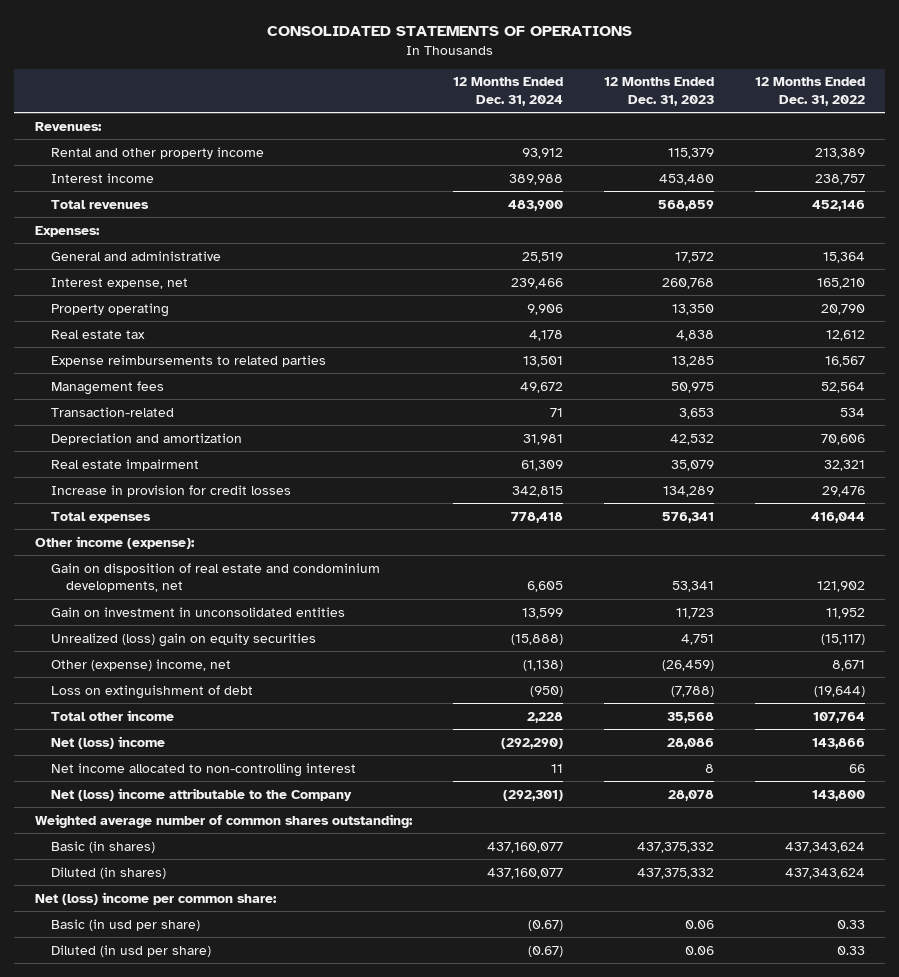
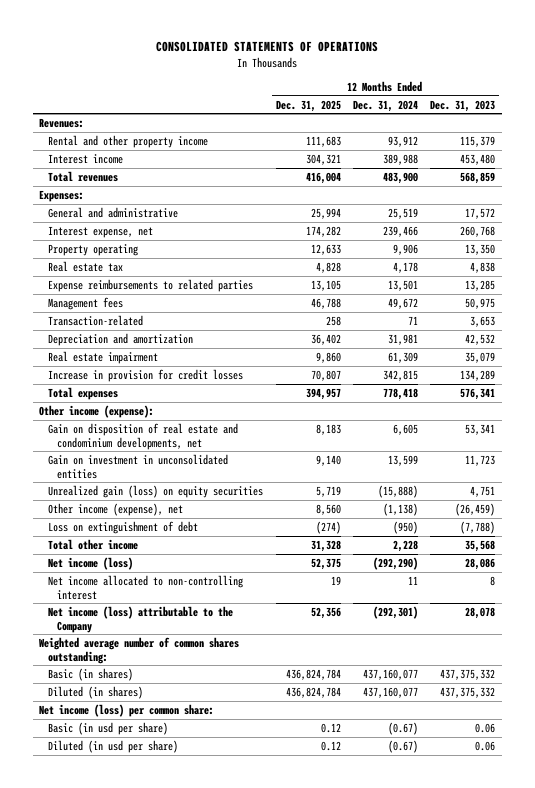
- | 12 Months Ended Dec. 31, 2024 | 12 Months Ended Dec. 31, 2023 | 12 Months Ended Dec. 31, 2022
+ | 12 Months Ended Dec. 31, 2025 | 12 Months Ended Dec. 31, 2024 | 12 Months Ended Dec. 31, 2023
- Unrealized (loss) gain on equity securities | (15,888) | 4,751 | (15,117)
- Other (expense) income, net | (1,138) | (26,459) | 8,671
+ Unrealized gain (loss) on equity securities | 5,719 | (15,888) | 4,751
+ Other income (expense), net | 8,560 | (1,138) | (26,459)
- Net (loss) income | (292,290) | 28,086 | 143,866
+ Net income (loss) | 52,375 | (292,290) | 28,086
- Net (loss) income attributable to the Company | (292,301) | 28,078 | 143,800
+ Net income (loss) attributable to the Company | 52,356 | (292,301) | 28,078
- Net (loss) income per common share:
+ Net income (loss) per common share:

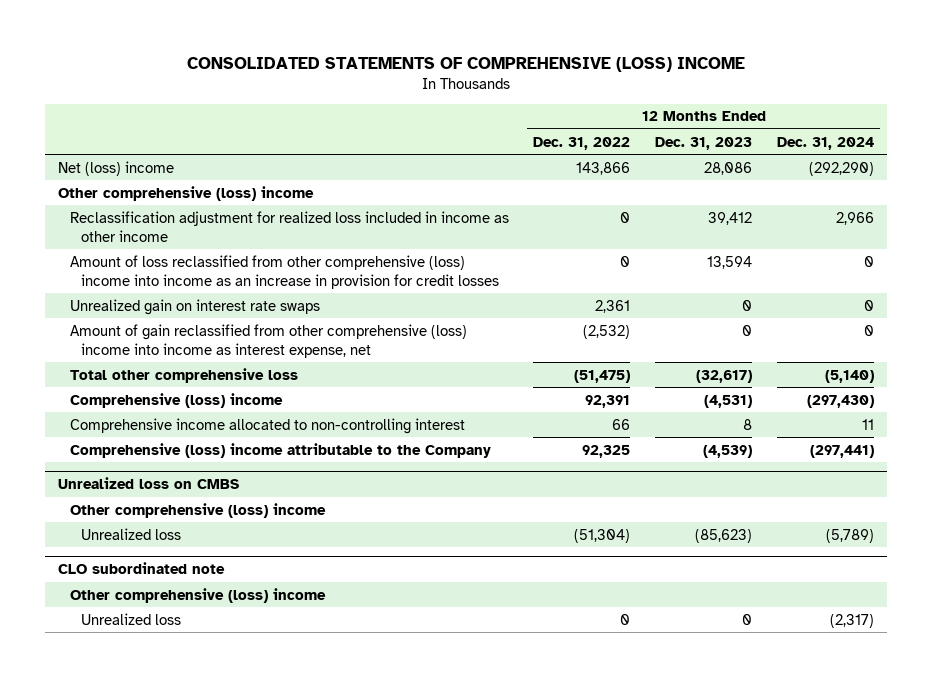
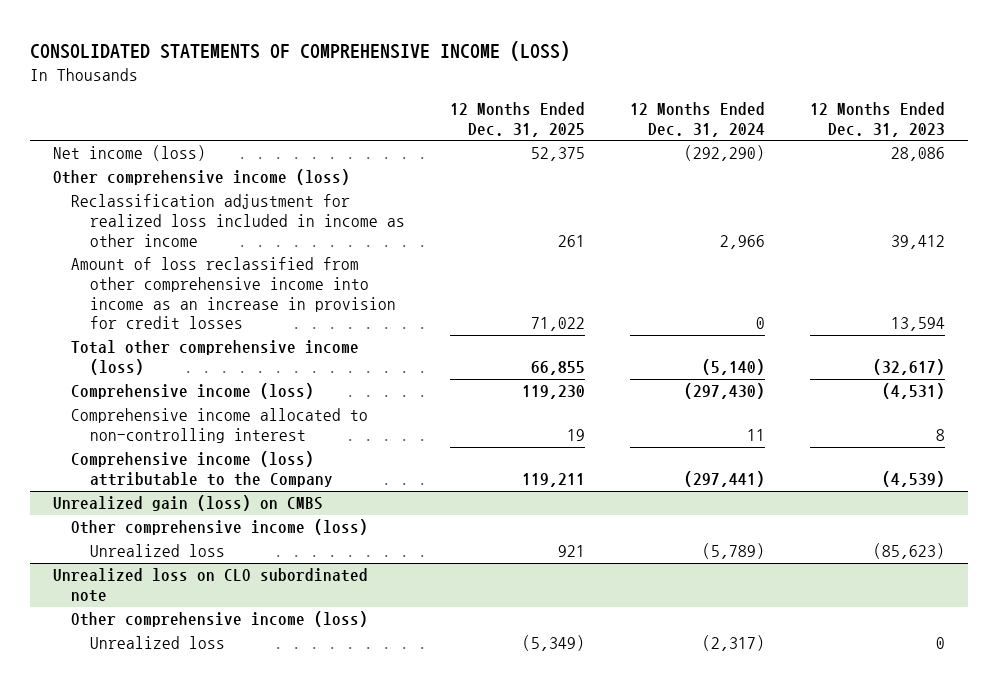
- CONSOLIDATED STATEMENTS OF COMPREHENSIVE (LOSS) INCOME
+ CONSOLIDATED STATEMENTS OF COMPREHENSIVE INCOME (LOSS)
- | 12 Months Ended Dec. 31, 2022 | 12 Months Ended Dec. 31, 2023 | 12 Months Ended Dec. 31, 2024
+ | 12 Months Ended Dec. 31, 2025 | 12 Months Ended Dec. 31, 2024 | 12 Months Ended Dec. 31, 2023
- Net (loss) income | 143,866 | 28,086 | (292,290)
- Other comprehensive (loss) income
+ Net income (loss) | 52,375 | (292,290) | 28,086
+ Other comprehensive income (loss)
- Amount of loss reclassified from other comprehensive (loss) income into income as an increase in provision for credit losses | 0 | 13,594 | 0
- Unrealized gain on interest rate swaps | 2,361 | 0 | 0
- Amount of gain reclassified from other comprehensive (loss) income into income as interest expense, net | (2,532) | 0 | 0
- Total other comprehensive loss | (51,475) | (32,617) | (5,140)
- Comprehensive (loss) income | 92,391 | (4,531) | (297,430)
+ Amount of loss reclassified from other comprehensive income into income as an increase in provision for credit losses | 71,022 | 0 | 13,594
+ Total other comprehensive income (loss) | 66,855 | (5,140) | (32,617)
+ Comprehensive income (loss) | 119,230 | (297,430) | (4,531)
- Comprehensive (loss) income attributable to the Company | 92,325 | (4,539) | (297,441)
- Unrealized loss on CMBS
- Other comprehensive (loss) income
+ Comprehensive income (loss) attributable to the Company | 119,211 | (297,441) | (4,539)
+ Unrealized gain (loss) on CMBS
+ Other comprehensive income (loss)
- CLO subordinated note
- Other comprehensive (loss) income
+ Unrealized loss on CLO subordinated note
+ Other comprehensive income (loss)

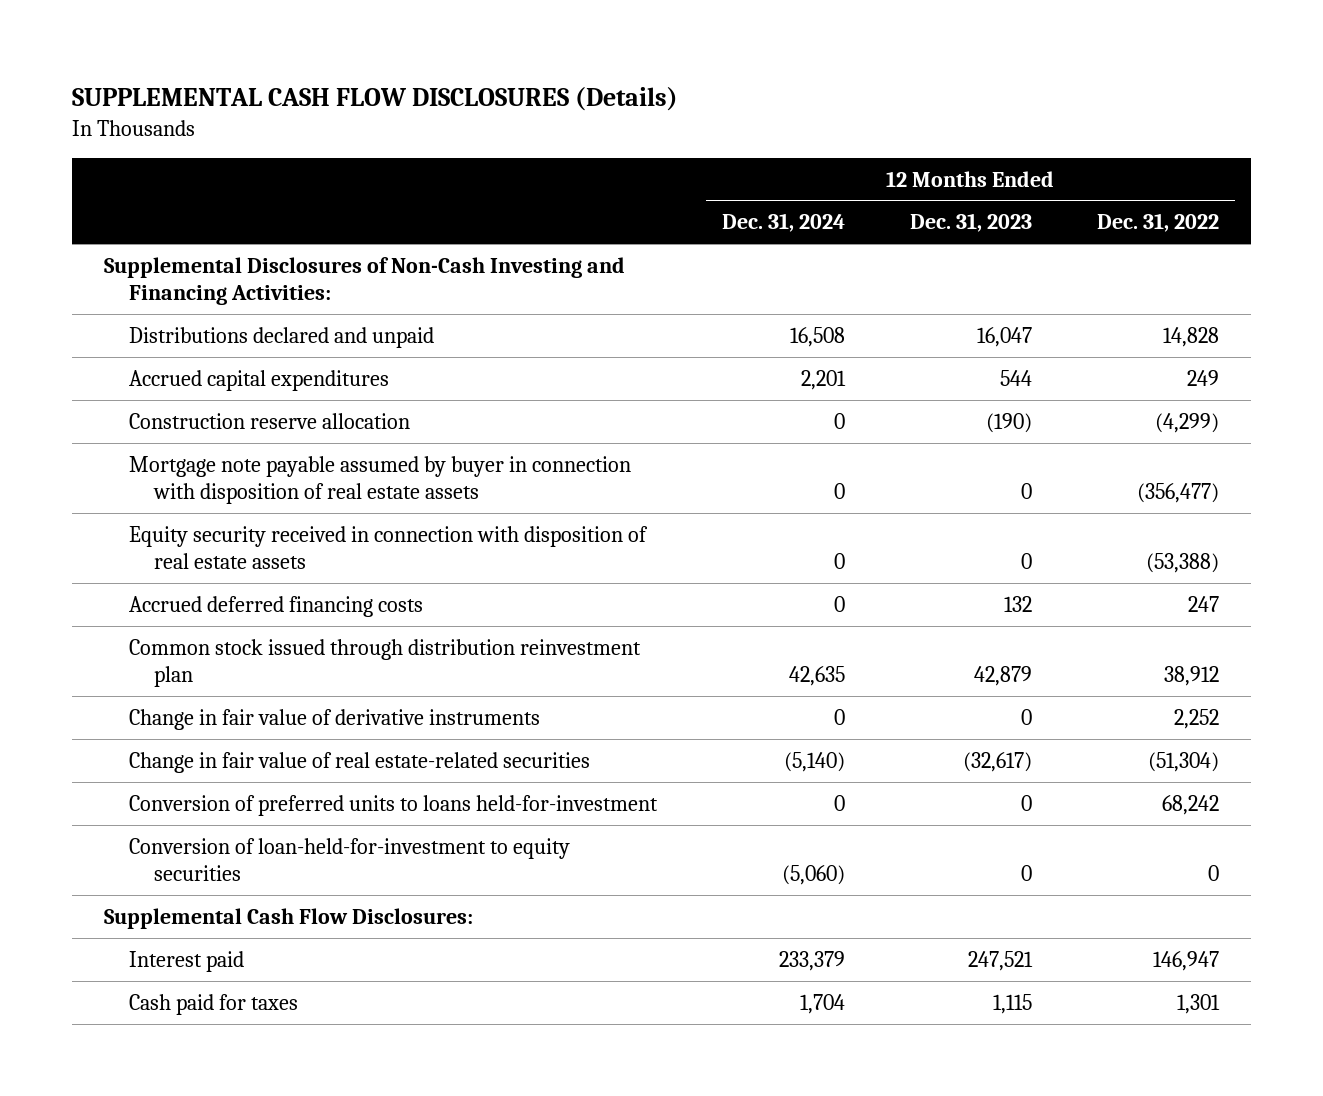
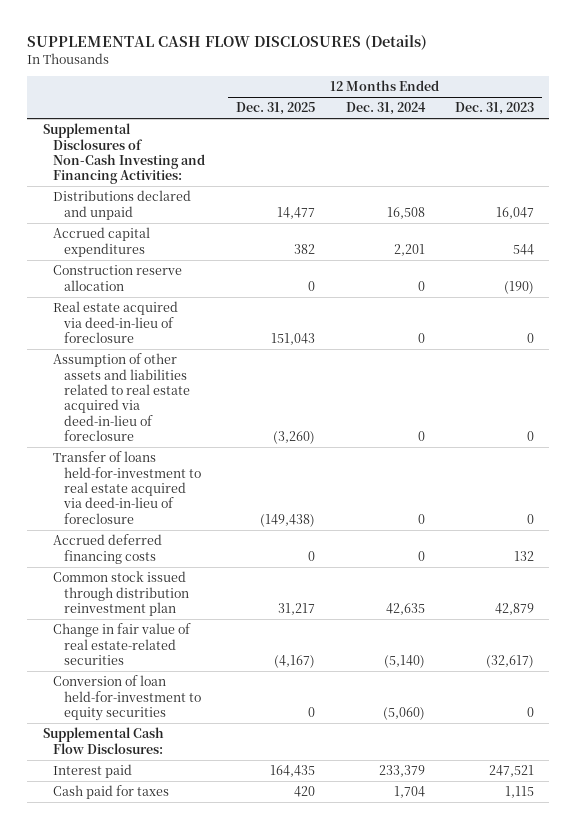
- | 12 Months Ended Dec. 31, 2024 | 12 Months Ended Dec. 31, 2023 | 12 Months Ended Dec. 31, 2022
+ | 12 Months Ended Dec. 31, 2025 | 12 Months Ended Dec. 31, 2024 | 12 Months Ended Dec. 31, 2023
- Mortgage note payable assumed by buyer in connection with disposition of real estate assets | 0 | 0 | (356,477)
- Equity security received in connection with disposition of real estate assets | 0 | 0 | (53,388)
+ Real estate acquired via deed-in-lieu of foreclosure | 151,043 | 0 | 0
+ Assumption of other assets and liabilities related to real estate acquired via deed-in-lieu of foreclosure | (3,260) | 0 | 0
+ Transfer of loans held-for-investment to real estate acquired via deed-in-lieu of foreclosure | (149,438) | 0 | 0
- Change in fair value of derivative instruments | 0 | 0 | 2,252
- Conversion of preferred units to loans held-for-investment | 0 | 0 | 68,242
- Conversion of loan-held-for-investment to equity securities | (5,060) | 0 | 0
+ Conversion of loan held-for-investment to equity securities | 0 | (5,060) | 0

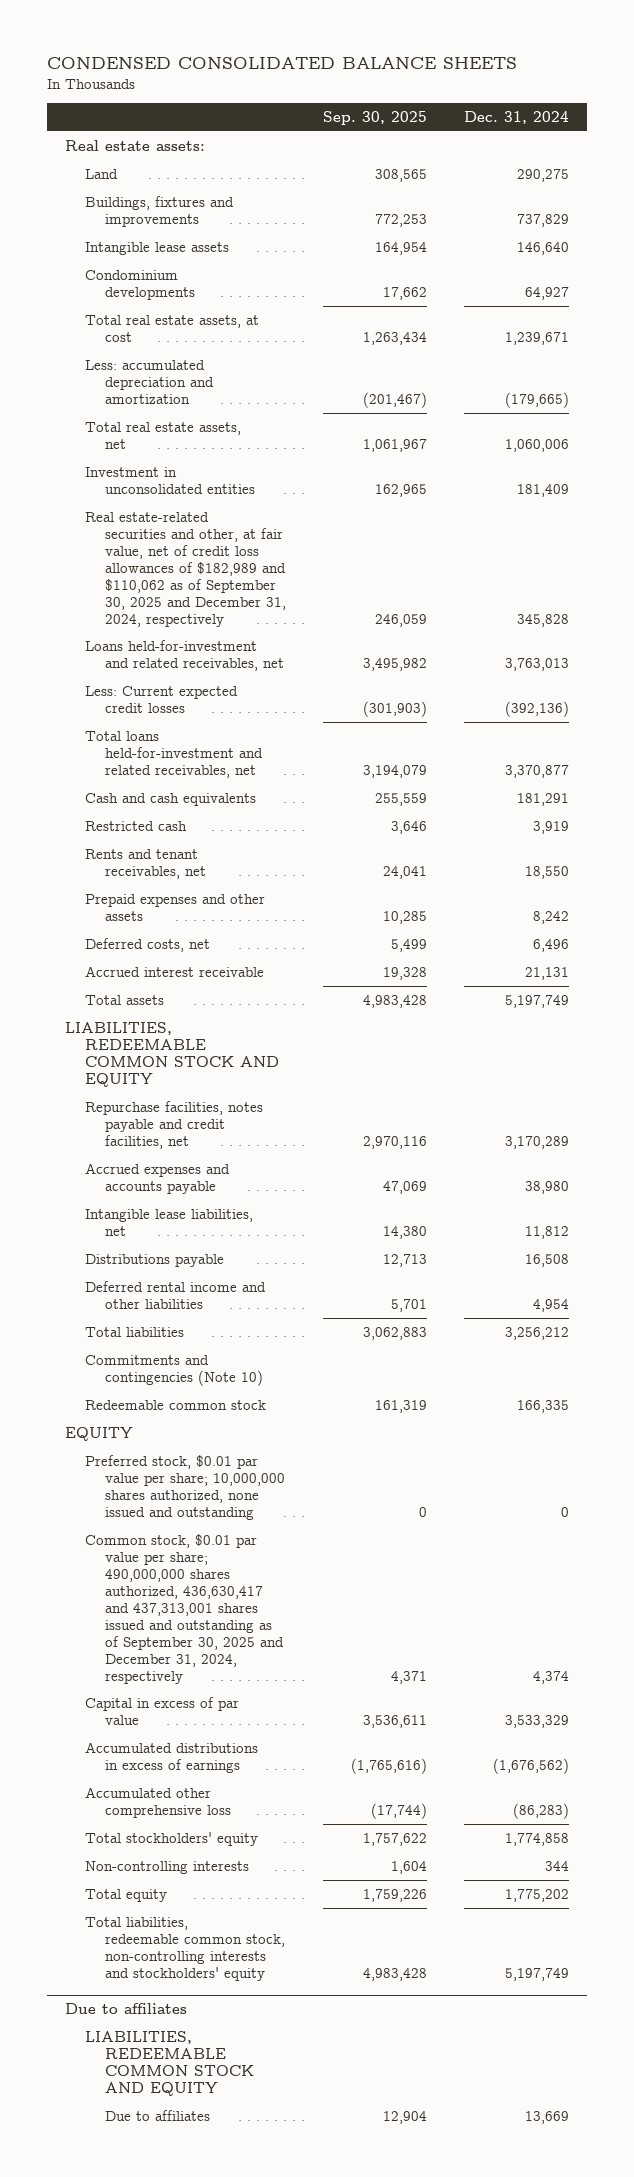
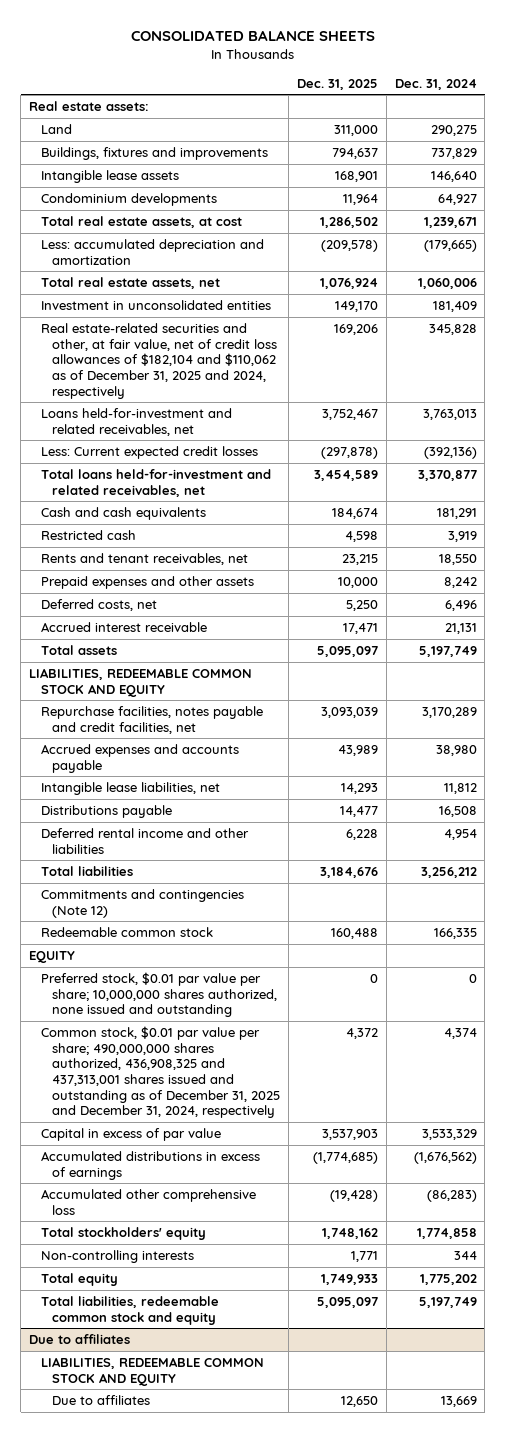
- CONDENSED CONSOLIDATED BALANCE SHEETS
+ CONSOLIDATED BALANCE SHEETS
- | Sep. 30, 2025 | Dec. 31, 2024
+ | Dec. 31, 2025 | Dec. 31, 2024
- Real estate-related securities and other, at fair value, net of credit loss allowances of $182,989 and $110,062 as of September 30, 2025 and December 31, 2024, respectively | 246,059 | 345,828
+ Real estate-related securities and other, at fair value, net of credit loss allowances of $182,104 and $110,062 as of December 31, 2025 and 2024, respectively | 169,206 | 345,828
- Commitments and contingencies (Note 10)
+ Commitments and contingencies (Note 12)
- Common stock, $0.01 par value per share; 490,000,000 shares authorized, 436,630,417 and 437,313,001 shares issued and outstanding as of September 30, 2025 and December 31, 2024, respectively | 4,371 | 4,374
+ Common stock, $0.01 par value per share; 490,000,000 shares authorized, 436,908,325 and 437,313,001 shares issued and outstanding as of December 31, 2025 and December 31, 2024, respectively | 4,372 | 4,374
- Total liabilities, redeemable common stock, non-controlling interests and stockholders' equity | 4,983,428 | 5,197,749
+ Total liabilities, redeemable common stock and equity | 5,095,097 | 5,197,749

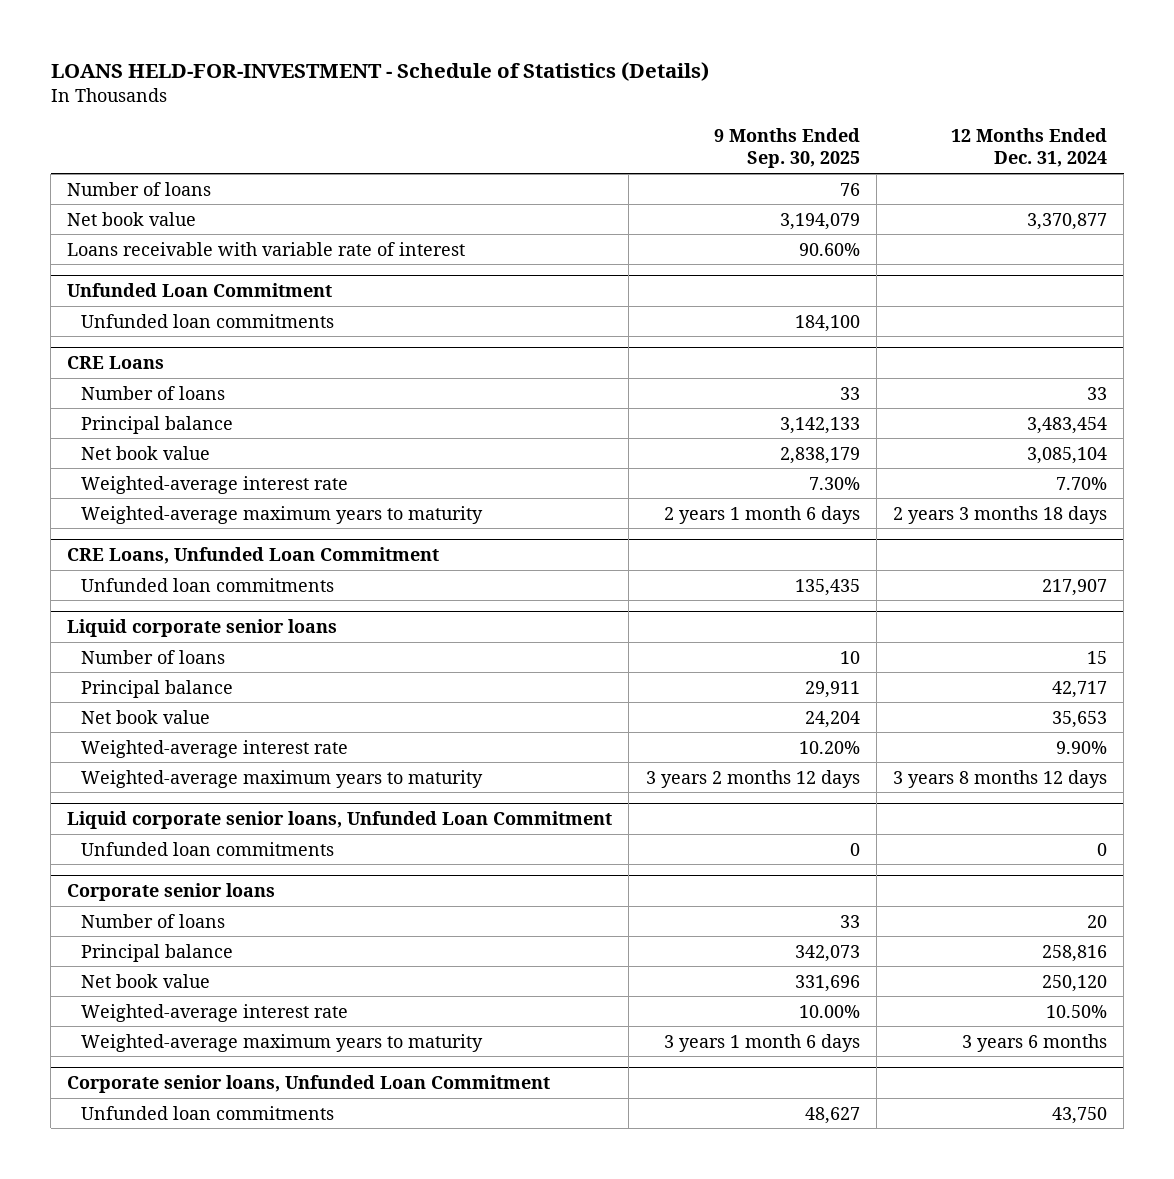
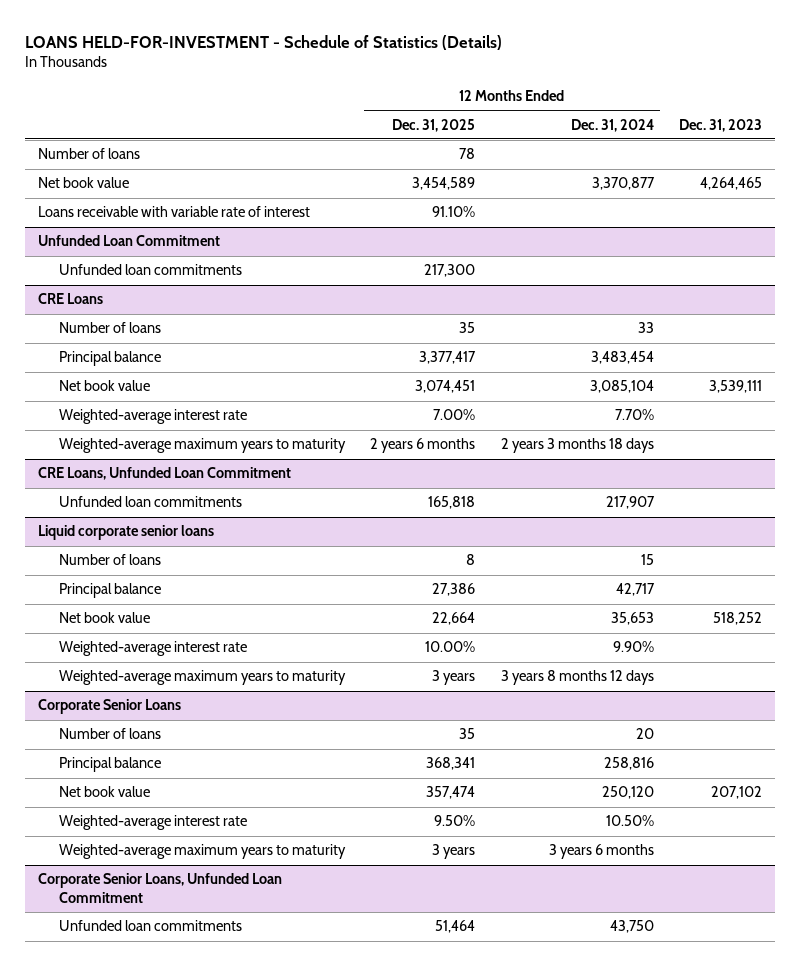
- | 9 Months Ended Sep. 30, 2025 | 12 Months Ended Dec. 31, 2024
+ | 12 Months Ended Dec. 31, 2025 | 12 Months Ended Dec. 31, 2024 | Dec. 31, 2023
- Liquid corporate senior loans, Unfunded Loan Commitment
- Unfunded loan commitments | 0 | 0
- Corporate senior loans
+ Corporate Senior Loans
- Corporate senior loans, Unfunded Loan Commitment
+ Corporate Senior Loans, Unfunded Loan Commitment

